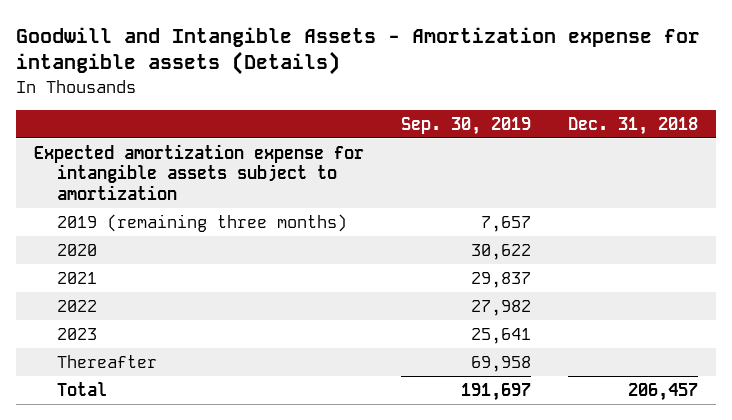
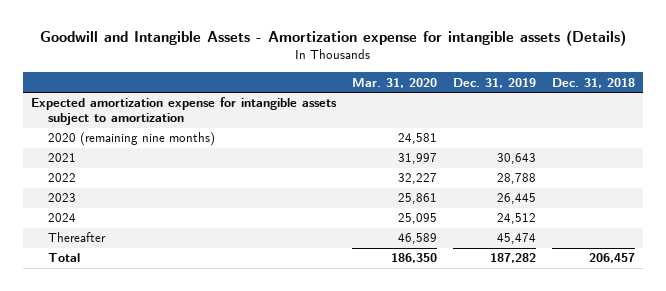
- | Sep. 30, 2019 | Dec. 31, 2018
+ | Mar. 31, 2020 | Dec. 31, 2019 | Dec. 31, 2018
- 2019 (remaining three months) | 7,657 |
- 2020 | 30,622 |
+ 2020 (remaining nine months) | 24,581 | |
+ 2024 | 25,095 | 24,512 |

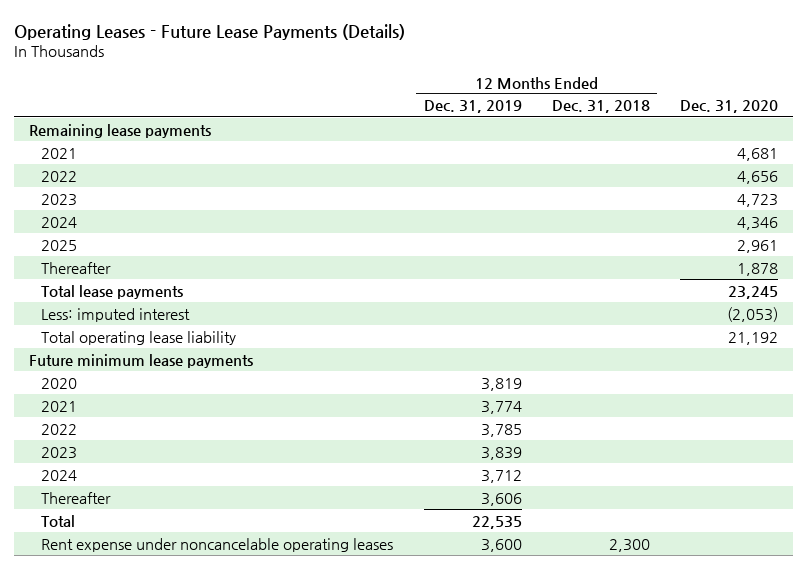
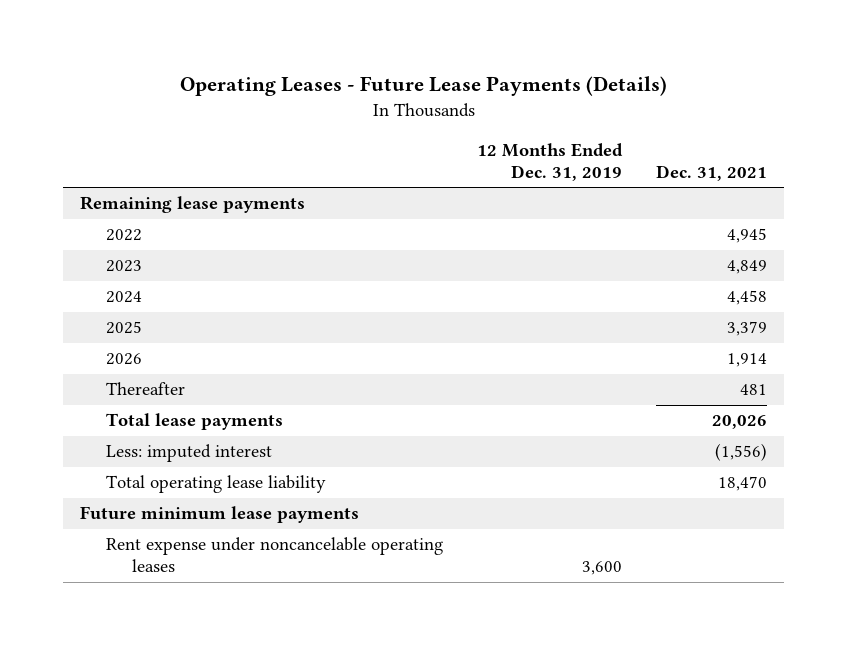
- | 12 Months Ended Dec. 31, 2019 | 12 Months Ended Dec. 31, 2018 | Dec. 31, 2020
+ | 12 Months Ended Dec. 31, 2019 | Dec. 31, 2021
- 2021 | | | 4,681
+ 2026 | | 1,914
- 2020 | 3,819 | |
- 2021 | 3,774 | |
- 2022 | 3,785 | |
- 2023 | 3,839 | |
- 2024 | 3,712 | |
- Thereafter | 3,606 | |
- Total | 22,535 | |

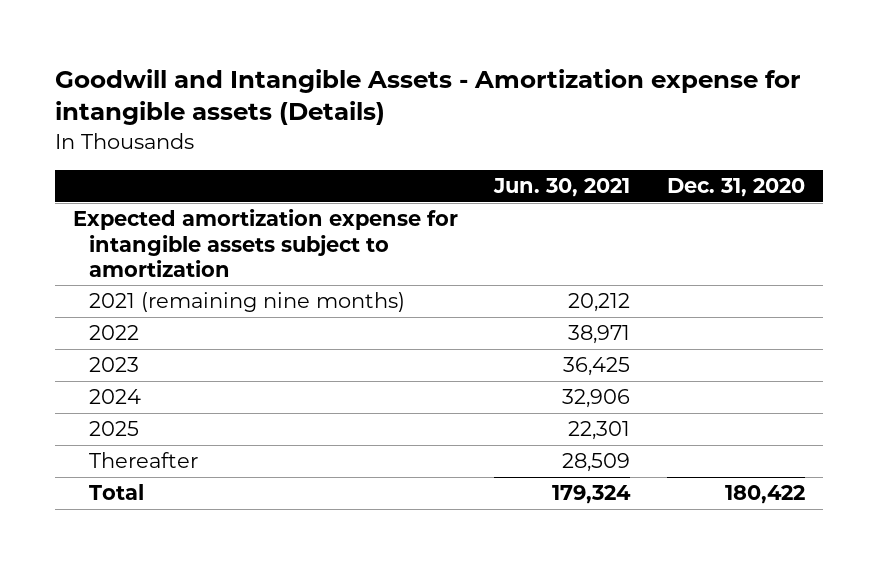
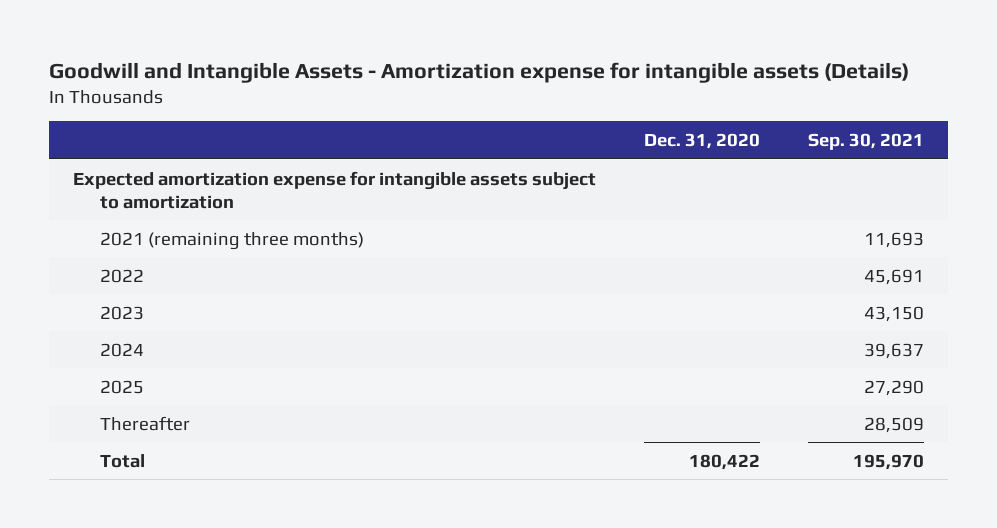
- | Jun. 30, 2021 | Dec. 31, 2020
+ | Dec. 31, 2020 | Sep. 30, 2021
- 2021 (remaining nine months) | 20,212 |
+ 2021 (remaining three months) | | 11,693

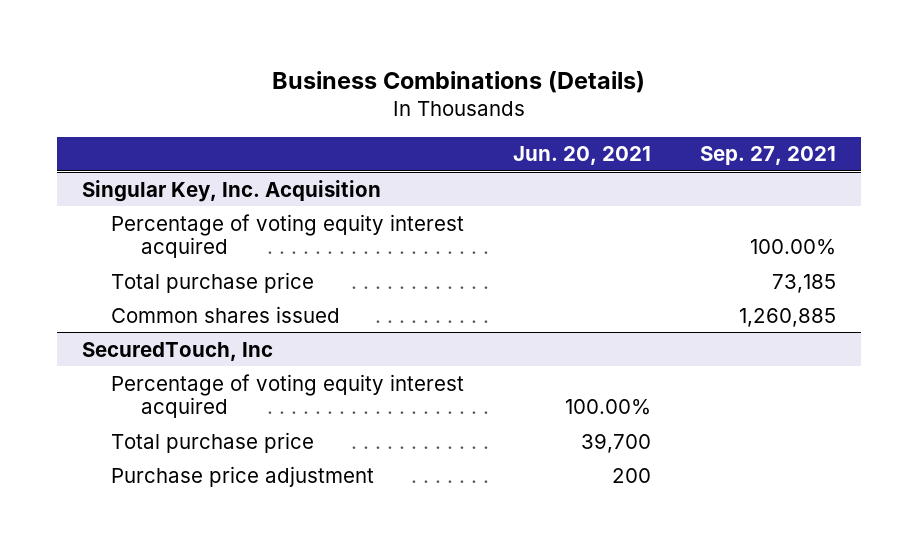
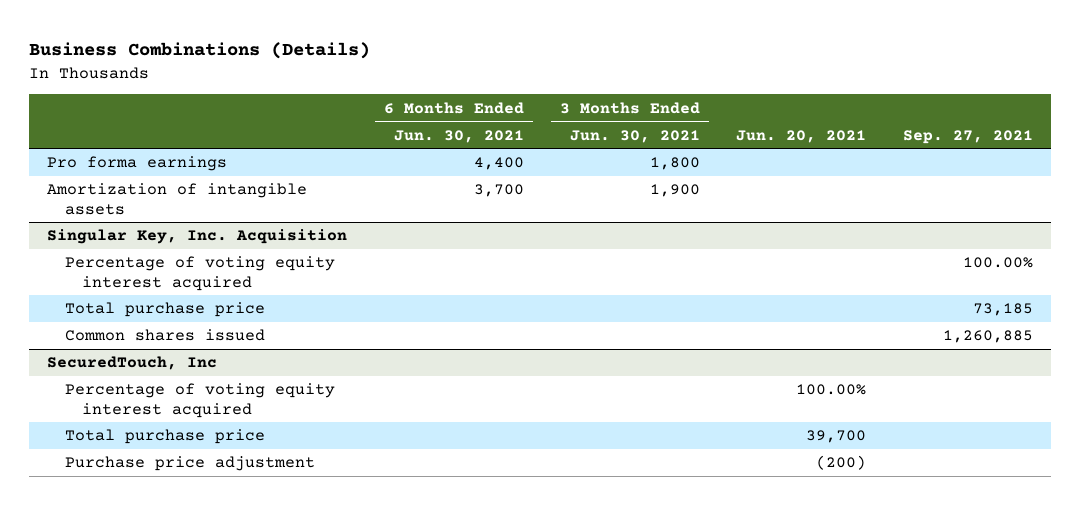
- | Jun. 20, 2021 | Sep. 27, 2021
+ | 6 Months Ended Jun. 30, 2021 | 3 Months Ended Jun. 30, 2021 | Jun. 20, 2021 | Sep. 27, 2021
+ Pro forma earnings | 4,400 | 1,800 | |
+ Amortization of intangible assets | 3,700 | 1,900 | |
@ SecuredTouch, Inc
- Purchase price adjustment | 200 |
+ Purchase price adjustment | | | (200) |

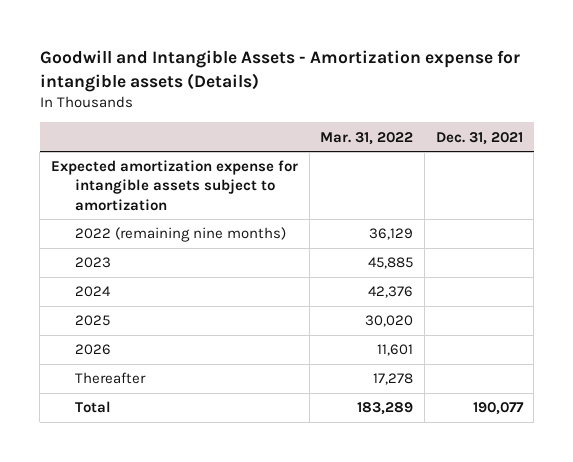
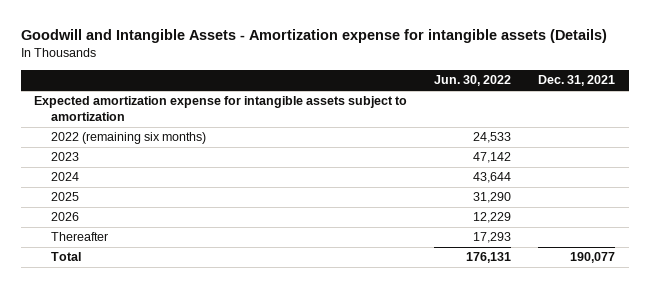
- | Mar. 31, 2022 | Dec. 31, 2021
+ | Jun. 30, 2022 | Dec. 31, 2021
- 2022 (remaining nine months) | 36,129 |
+ 2022 (remaining six months) | 24,533 |

